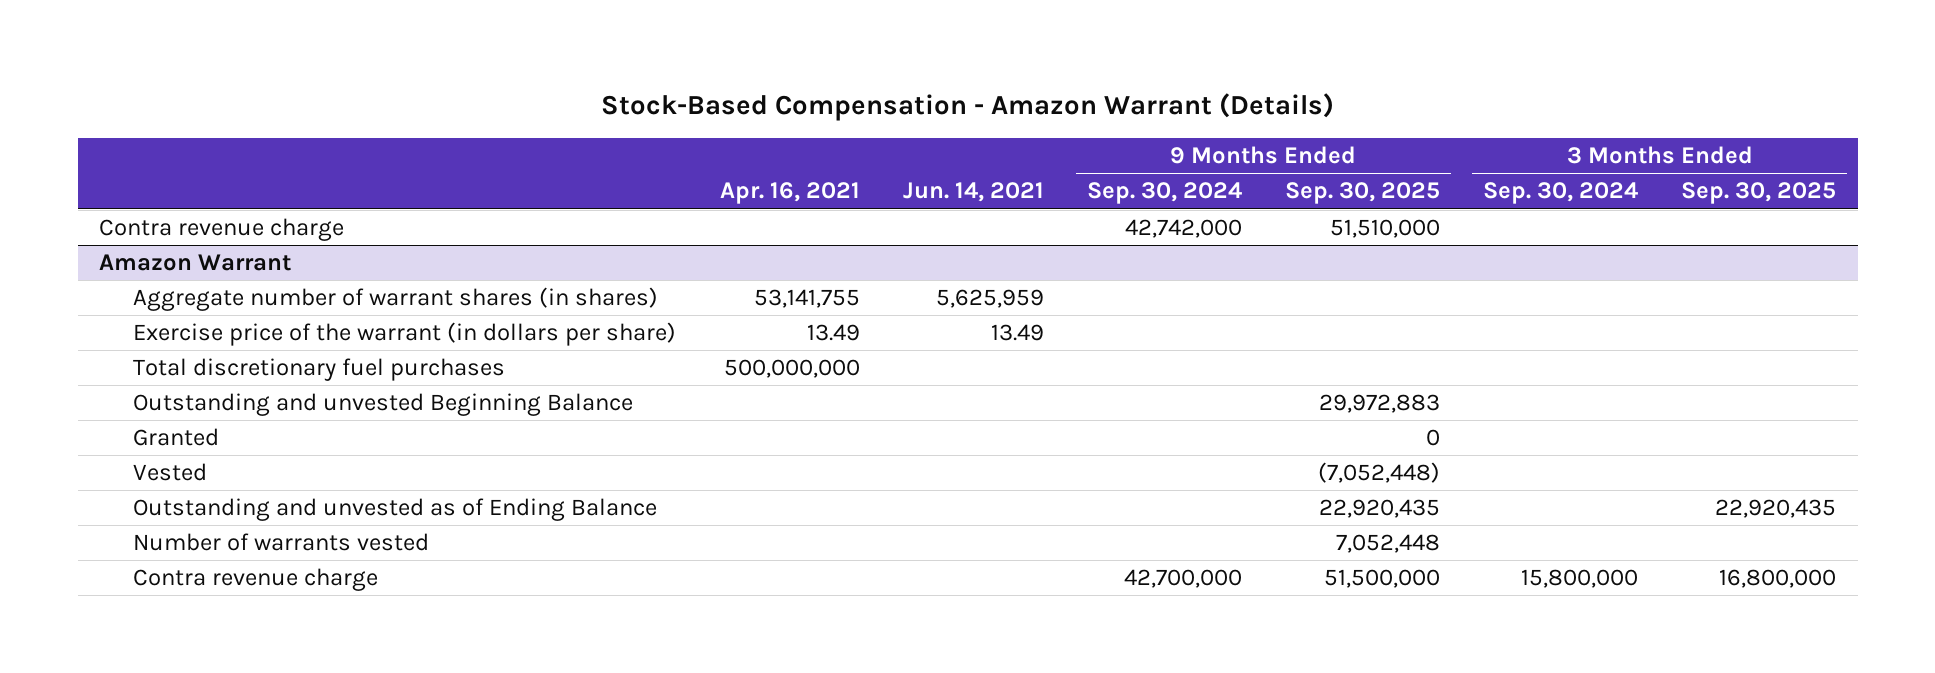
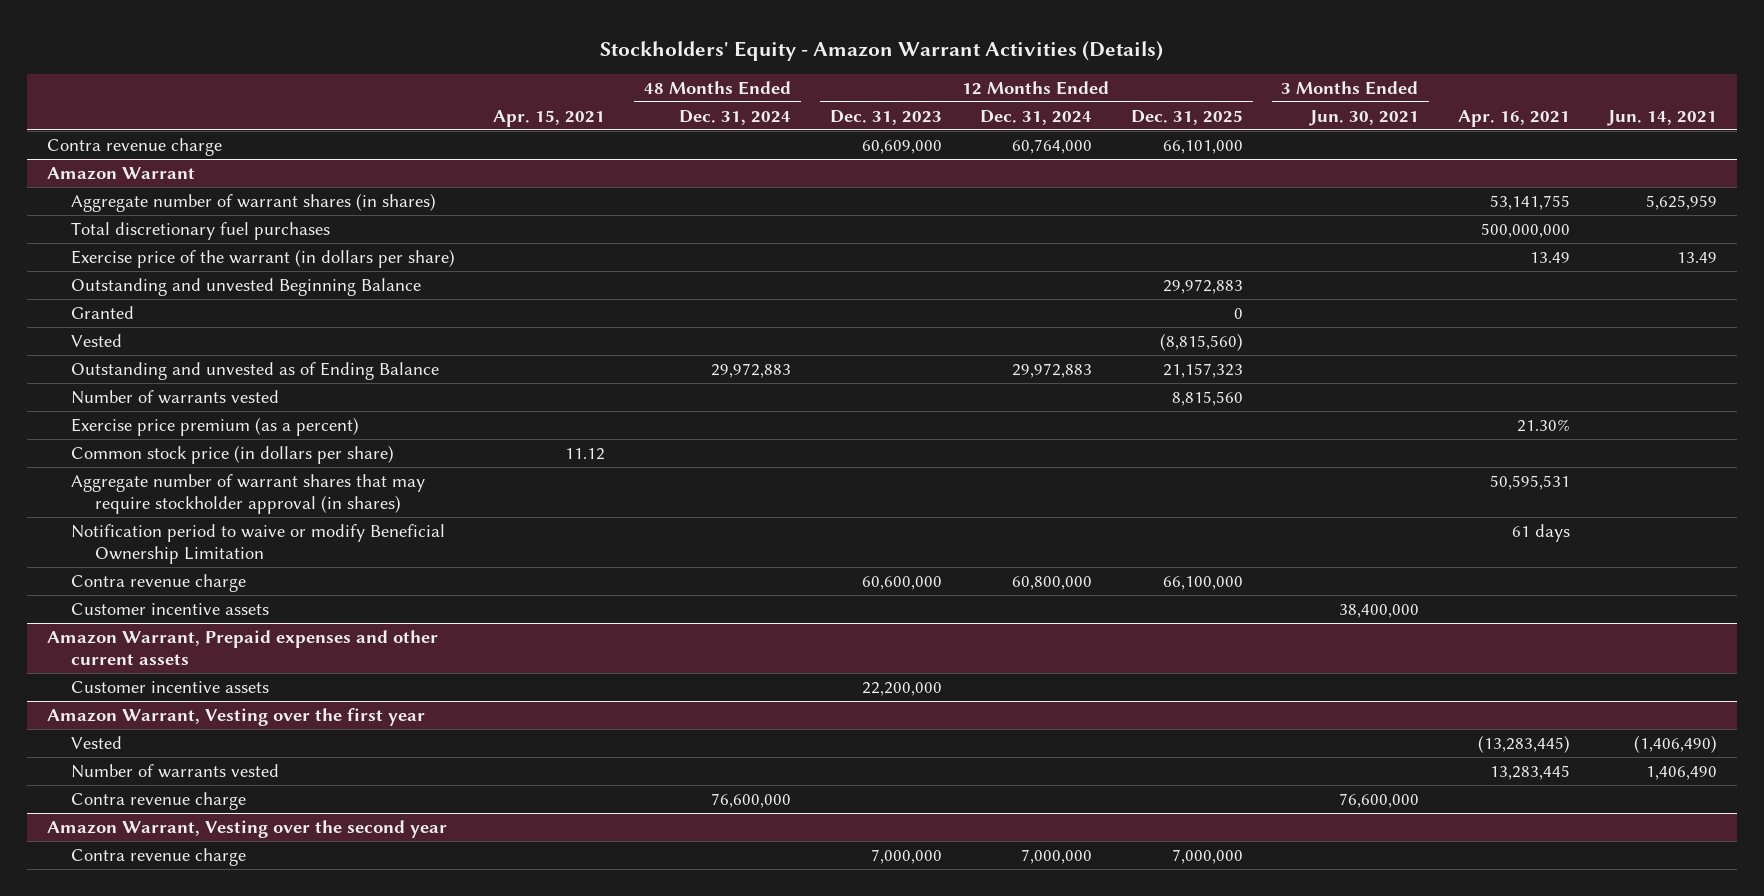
- Stock-Based Compensation - Amazon Warrant (Details)
+ Stockholders' Equity - Amazon Warrant Activities (Details)
- | Apr. 16, 2021 | Jun. 14, 2021 | 9 Months Ended Sep. 30, 2024 | 9 Months Ended Sep. 30, 2025 | 3 Months Ended Sep. 30, 2024 | 3 Months Ended Sep. 30, 2025
+ | Apr. 15, 2021 | 48 Months Ended Dec. 31, 2024 | 12 Months Ended Dec. 31, 2023 | 12 Months Ended Dec. 31, 2024 | 12 Months Ended Dec. 31, 2025 | 3 Months Ended Jun. 30, 2021 | Apr. 16, 2021 | Jun. 14, 2021
@ Amazon Warrant
moved down: Exercise price of the warrant (in dollars per share) | | | | | | | 13.49 | 13.49
+ Exercise price premium (as a percent) | | | | | | | 21.30% |
+ Common stock price (in dollars per share) | 11.12 | | | | | | |
+ Aggregate number of warrant shares that may require stockholder approval (in shares) | | | | | | | 50,595,531 |
+ Notification period to waive or modify Beneficial Ownership Limitation | | | | | | | 61 days |
+ Customer incentive assets | | | | | | 38,400,000 | |
+ Amazon Warrant, Prepaid expenses and other current assets
+ Customer incentive assets | | | 22,200,000 | | | | |
+ Amazon Warrant, Vesting over the first year
+ Vested | | | | | | | (13,283,445) | (1,406,490)
+ Number of warrants vested | | | | | | | 13,283,445 | 1,406,490
+ Contra revenue charge | | 76,600,000 | | | | 76,600,000 | |
+ Amazon Warrant, Vesting over the second year
+ Contra revenue charge | | | 7,000,000 | 7,000,000 | 7,000,000 | | |

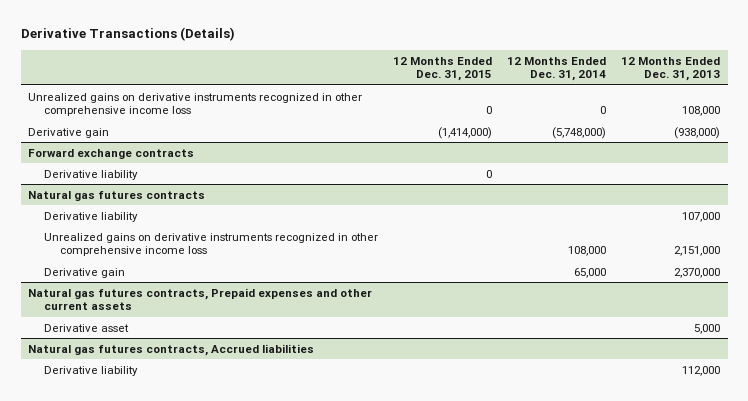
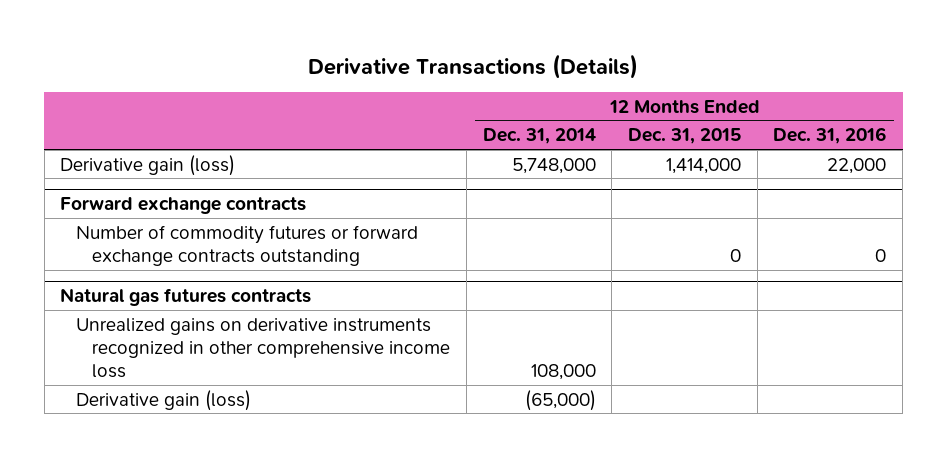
- | 12 Months Ended Dec. 31, 2015 | 12 Months Ended Dec. 31, 2014 | 12 Months Ended Dec. 31, 2013
+ | 12 Months Ended Dec. 31, 2014 | 12 Months Ended Dec. 31, 2015 | 12 Months Ended Dec. 31, 2016
- Unrealized gains on derivative instruments recognized in other comprehensive income loss | 0 | 0 | 108,000
- Derivative gain | (1,414,000) | (5,748,000) | (938,000)
+ Derivative gain (loss) | 5,748,000 | 1,414,000 | 22,000
@ Forward exchange contracts
- Derivative liability | 0 | |
+ Number of commodity futures or forward exchange contracts outstanding | | 0 | 0
@ Natural gas futures contracts
- Derivative liability | | | 107,000
- Derivative gain | | 65,000 | 2,370,000
- Natural gas futures contracts, Prepaid expenses and other current assets
- Derivative asset | | | 5,000
- Natural gas futures contracts, Accrued liabilities
- Derivative liability | | | 112,000
@ Natural gas futures contracts
+ Derivative gain (loss) | (65,000) | |

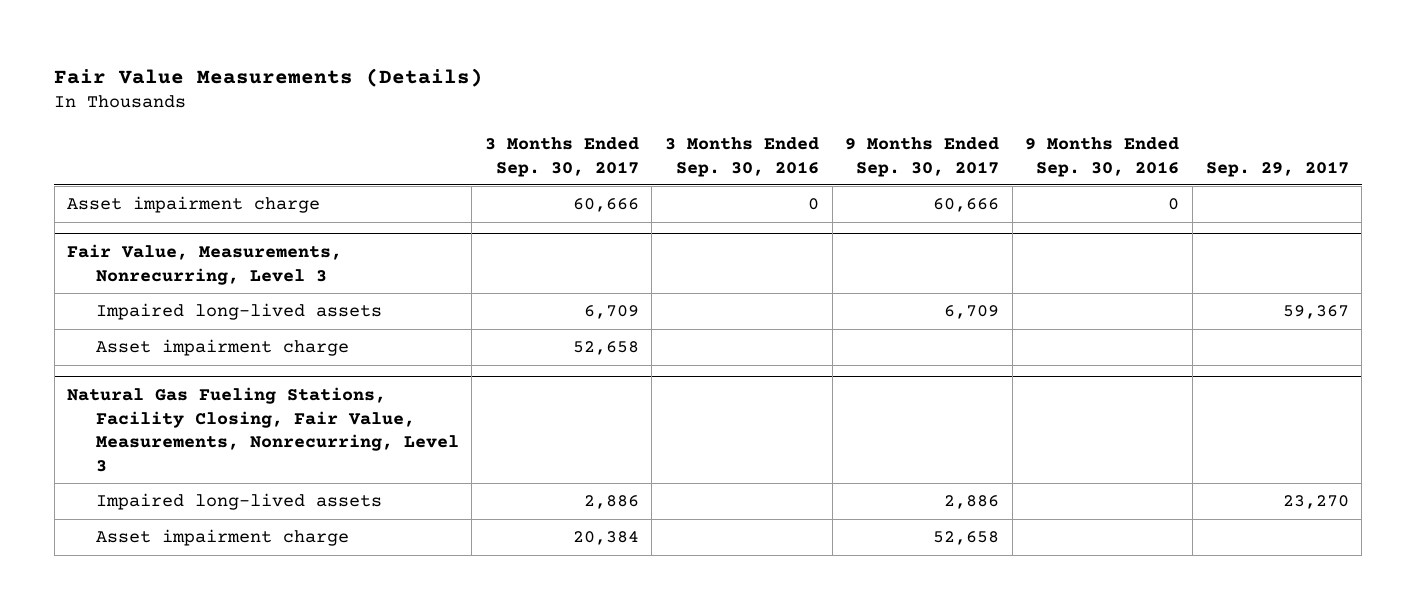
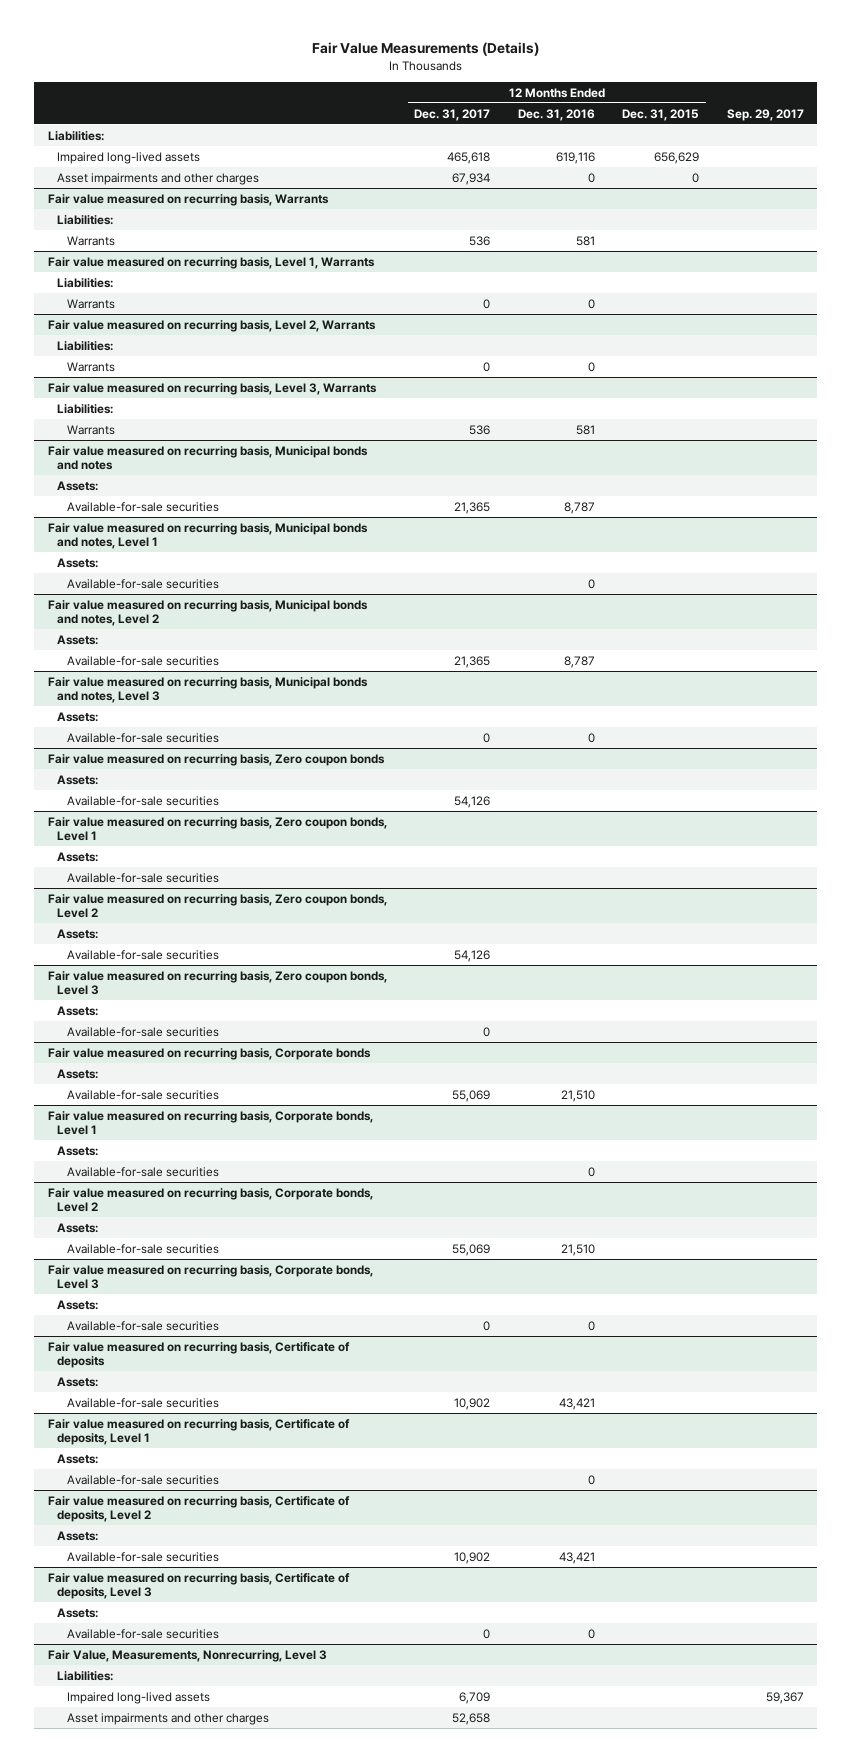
- | 3 Months Ended Sep. 30, 2017 | 3 Months Ended Sep. 30, 2016 | 9 Months Ended Sep. 30, 2017 | 9 Months Ended Sep. 30, 2016 | Sep. 29, 2017
+ | 12 Months Ended Dec. 31, 2017 | 12 Months Ended Dec. 31, 2016 | 12 Months Ended Dec. 31, 2015 | Sep. 29, 2017
- Asset impairment charge | 60,666 | 0 | 60,666 | 0 |
+ Liabilities:
+ Impaired long-lived assets | 465,618 | 619,116 | 656,629 |
+ Asset impairments and other charges | 67,934 | 0 | 0 |
+ Fair value measured on recurring basis, Warrants
+ Liabilities:
+ Warrants | 536 | 581 | |
+ Fair value measured on recurring basis, Level 1, Warrants
+ Liabilities:
+ Warrants | 0 | 0 | |
+ Fair value measured on recurring basis, Level 2, Warrants
+ Liabilities:
+ Warrants | 0 | 0 | |
+ Fair value measured on recurring basis, Level 3, Warrants
+ Liabilities:
+ Warrants | 536 | 581 | |
+ Fair value measured on recurring basis, Municipal bonds and notes
+ Assets:
+ Available-for-sale securities | 21,365 | 8,787 | |
+ Fair value measured on recurring basis, Municipal bonds and notes, Level 1
+ Assets:
+ Available-for-sale securities | | 0 | |
+ Fair value measured on recurring basis, Municipal bonds and notes, Level 2
+ Assets:
+ Available-for-sale securities | 21,365 | 8,787 | |
+ Fair value measured on recurring basis, Municipal bonds and notes, Level 3
+ Assets:
+ Available-for-sale securities | 0 | 0 | |
+ Fair value measured on recurring basis, Zero coupon bonds
+ Assets:
+ Available-for-sale securities | 54,126 | | |
+ Fair value measured on recurring basis, Zero coupon bonds, Level 1
+ Assets:
+ Available-for-sale securities
+ Fair value measured on recurring basis, Zero coupon bonds, Level 2
+ Assets:
+ Available-for-sale securities | 54,126 | | |
+ Fair value measured on recurring basis, Zero coupon bonds, Level 3
+ Assets:
+ Available-for-sale securities | 0 | | |
+ Fair value measured on recurring basis, Corporate bonds
+ Assets:
+ Available-for-sale securities | 55,069 | 21,510 | |
+ Fair value measured on recurring basis, Corporate bonds, Level 1
+ Assets:
+ Available-for-sale securities | | 0 | |
+ Fair value measured on recurring basis, Corporate bonds, Level 2
+ Assets:
+ Available-for-sale securities | 55,069 | 21,510 | |
+ Fair value measured on recurring basis, Corporate bonds, Level 3
+ Assets:
+ Available-for-sale securities | 0 | 0 | |
+ Fair value measured on recurring basis, Certificate of deposits
+ Assets:
+ Available-for-sale securities | 10,902 | 43,421 | |
+ Fair value measured on recurring basis, Certificate of deposits, Level 1
+ Assets:
+ Available-for-sale securities | | 0 | |
+ Fair value measured on recurring basis, Certificate of deposits, Level 2
+ Assets:
+ Available-for-sale securities | 10,902 | 43,421 | |
+ Fair value measured on recurring basis, Certificate of deposits, Level 3
+ Assets:
+ Available-for-sale securities | 0 | 0 | |
@ Fair Value, Measurements, Nonrecurring, Level 3
+ Liabilities:
- Asset impairment charge | 52,658 | | | |
- Natural Gas Fueling Stations, Facility Closing, Fair Value, Measurements, Nonrecurring, Level 3
- Impaired long-lived assets | 2,886 | | 2,886 | | 23,270
- Asset impairment charge | 20,384 | | 52,658 | |
@ Fair Value, Measurements, Nonrecurring, Level 3
+ Asset impairments and other charges | 52,658 | | |

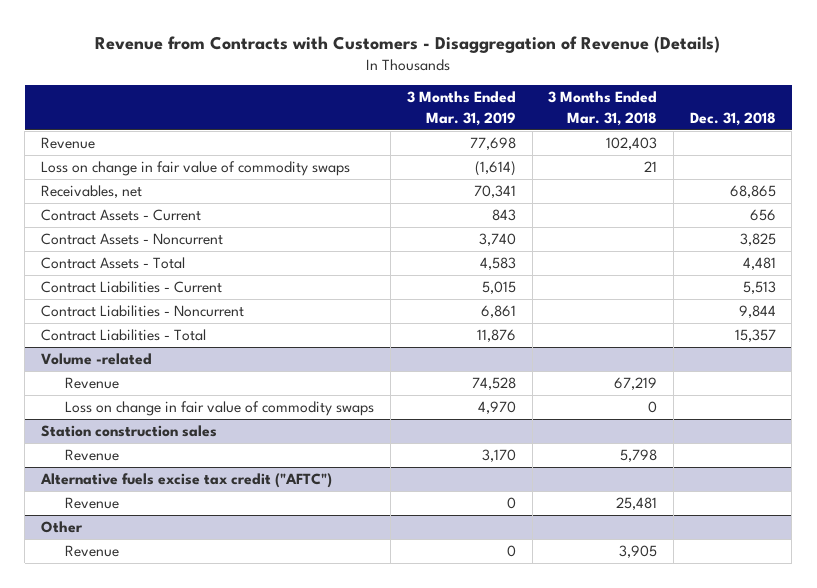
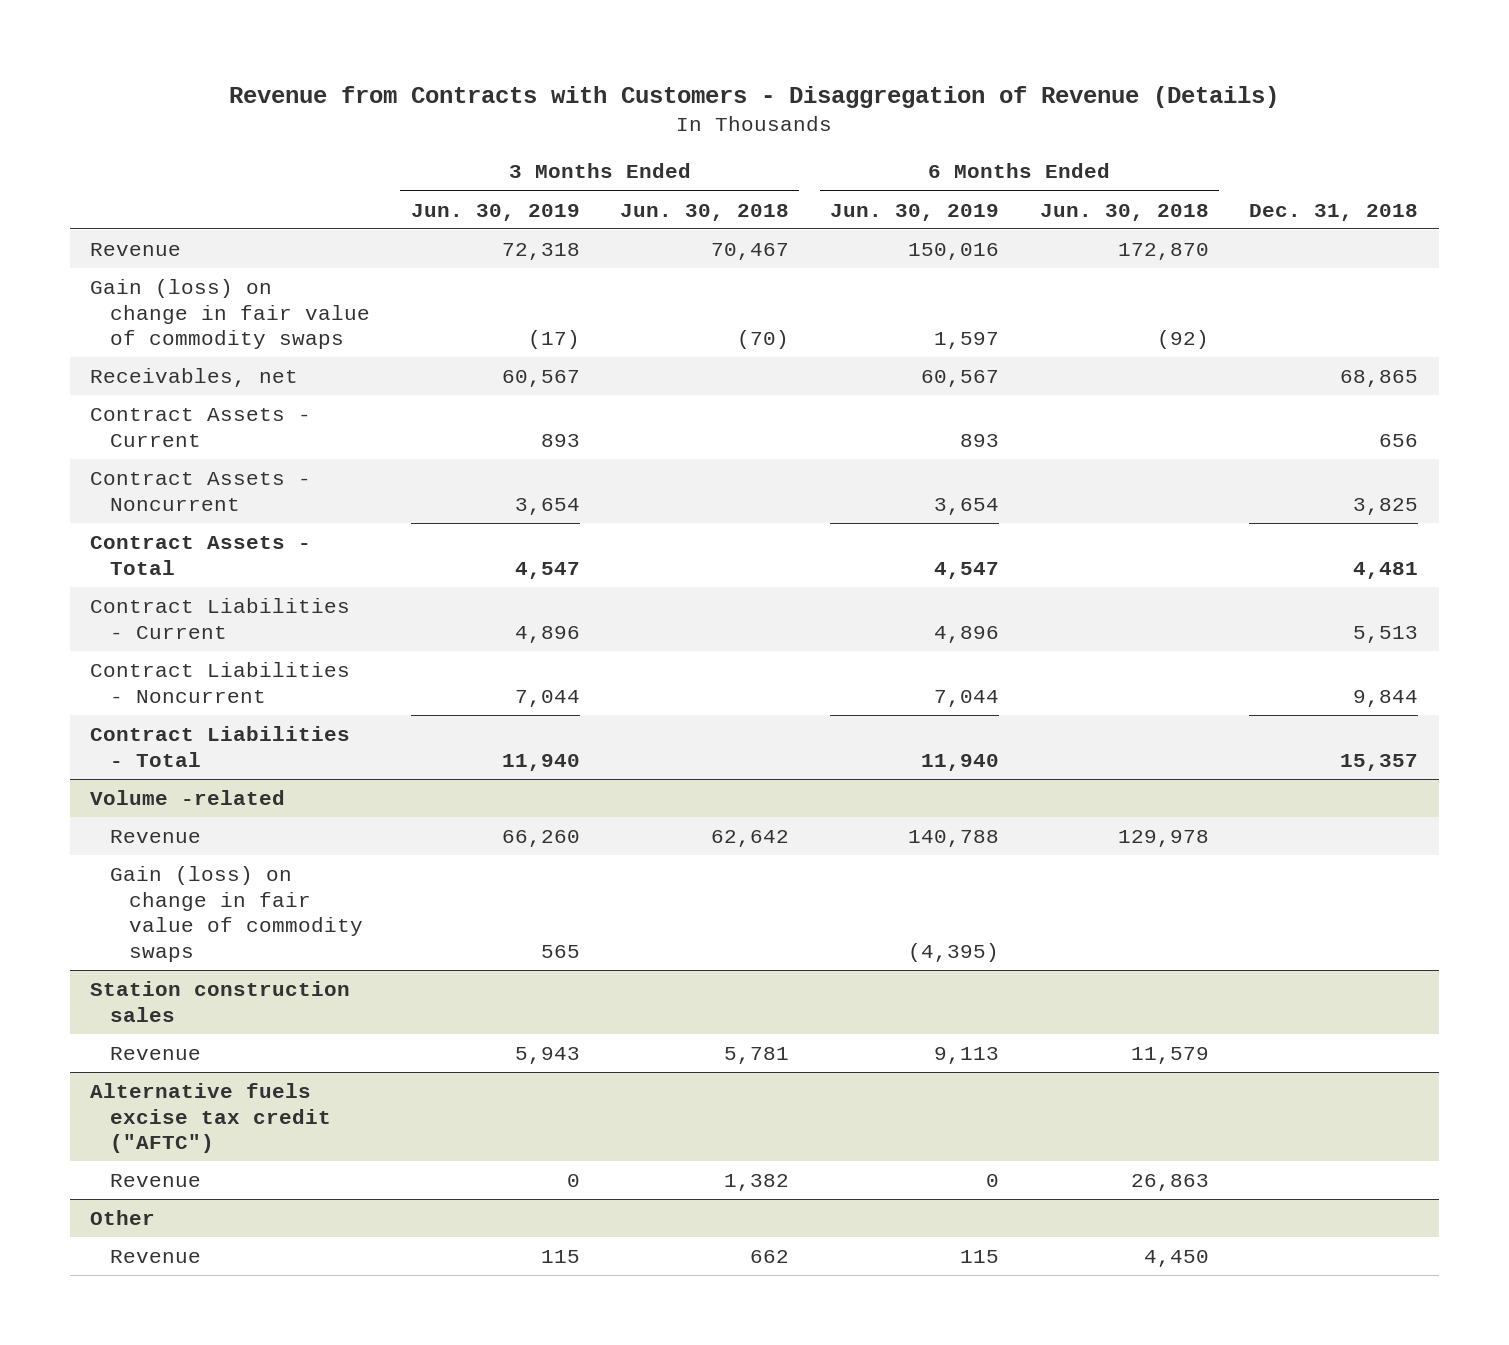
- | 3 Months Ended Mar. 31, 2019 | 3 Months Ended Mar. 31, 2018 | Dec. 31, 2018
+ | 3 Months Ended Jun. 30, 2019 | 3 Months Ended Jun. 30, 2018 | 6 Months Ended Jun. 30, 2019 | 6 Months Ended Jun. 30, 2018 | Dec. 31, 2018
- Loss on change in fair value of commodity swaps | (1,614) | 21 |
+ Gain (loss) on change in fair value of commodity swaps | (17) | (70) | 1,597 | (92) |
@ Volume -related
- Loss on change in fair value of commodity swaps | 4,970 | 0 |
+ Gain (loss) on change in fair value of commodity swaps | 565 | | (4,395) | |

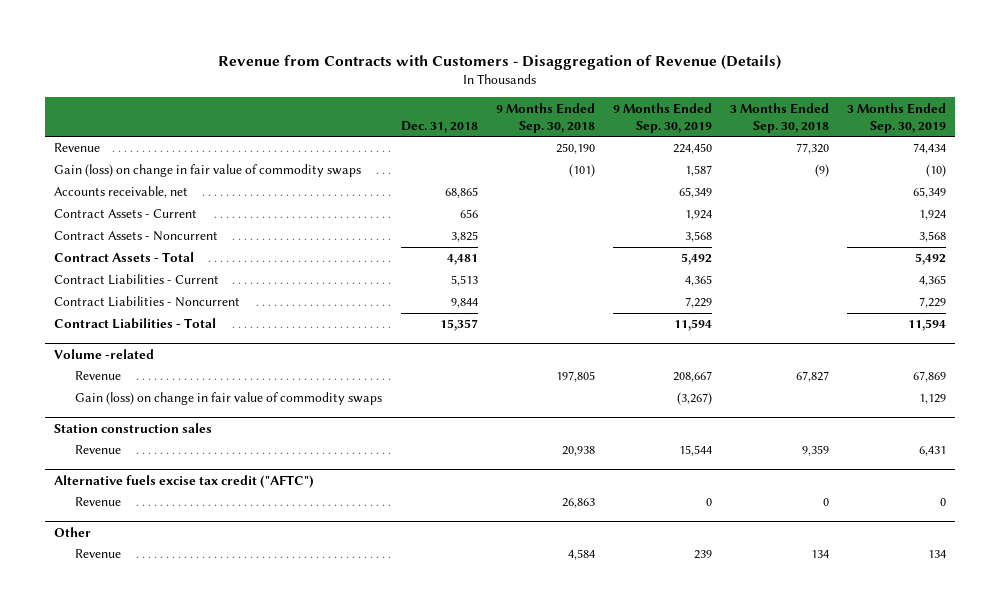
- | 3 Months Ended Jun. 30, 2019 | 3 Months Ended Jun. 30, 2018 | 6 Months Ended Jun. 30, 2019 | 6 Months Ended Jun. 30, 2018 | Dec. 31, 2018
+ | Dec. 31, 2018 | 9 Months Ended Sep. 30, 2018 | 9 Months Ended Sep. 30, 2019 | 3 Months Ended Sep. 30, 2018 | 3 Months Ended Sep. 30, 2019
- Receivables, net | 60,567 | | 60,567 | | 68,865
+ Accounts receivable, net | 68,865 | | 65,349 | | 65,349

